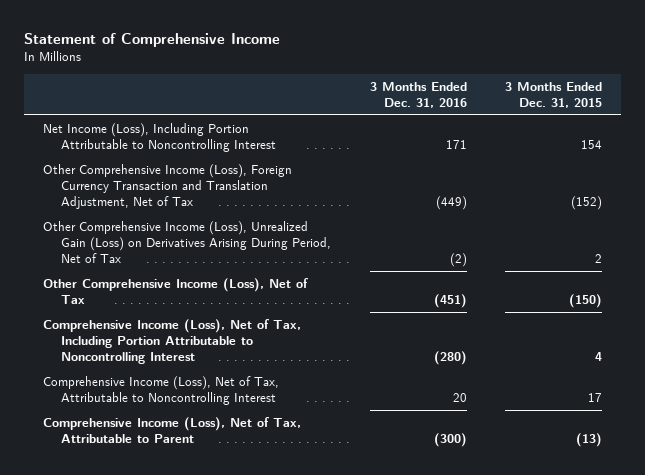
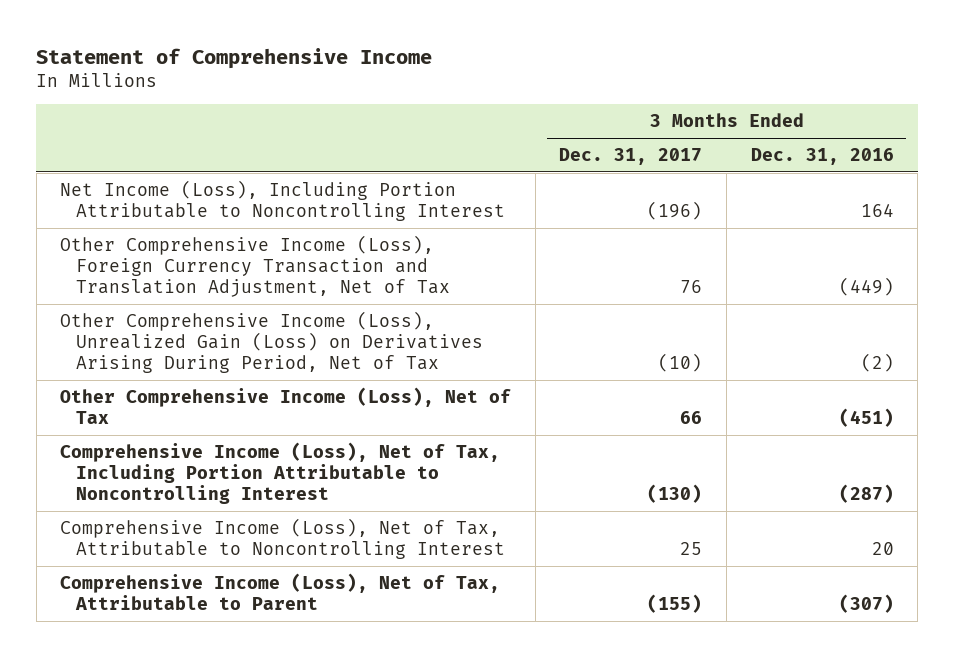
- | 3 Months Ended Dec. 31, 2016 | 3 Months Ended Dec. 31, 2015
+ | 3 Months Ended Dec. 31, 2017 | 3 Months Ended Dec. 31, 2016
- Net Income (Loss), Including Portion Attributable to Noncontrolling Interest | 171 | 154
+ Net Income (Loss), Including Portion Attributable to Noncontrolling Interest | (196) | 164
- Comprehensive Income (Loss), Net of Tax, Including Portion Attributable to Noncontrolling Interest | (280) | 4
+ Comprehensive Income (Loss), Net of Tax, Including Portion Attributable to Noncontrolling Interest | (130) | (287)
- Comprehensive Income (Loss), Net of Tax, Attributable to Parent | (300) | (13)
+ Comprehensive Income (Loss), Net of Tax, Attributable to Parent | (155) | (307)

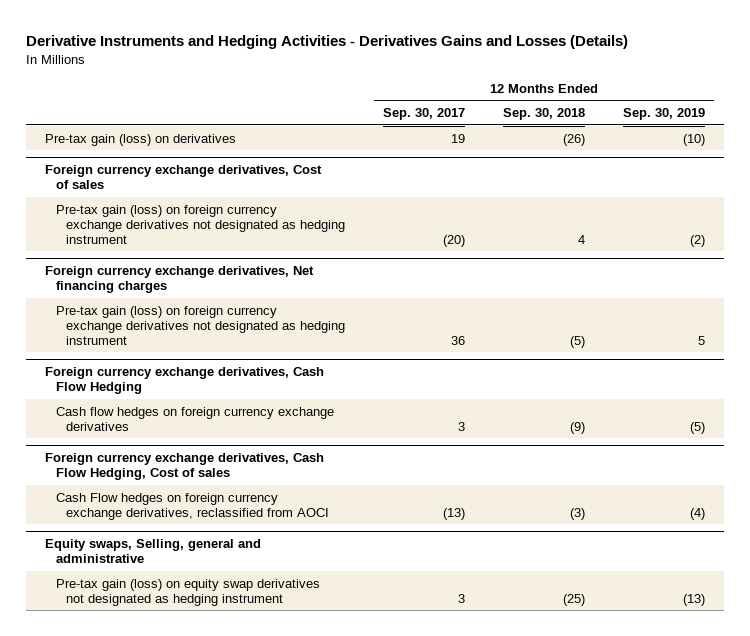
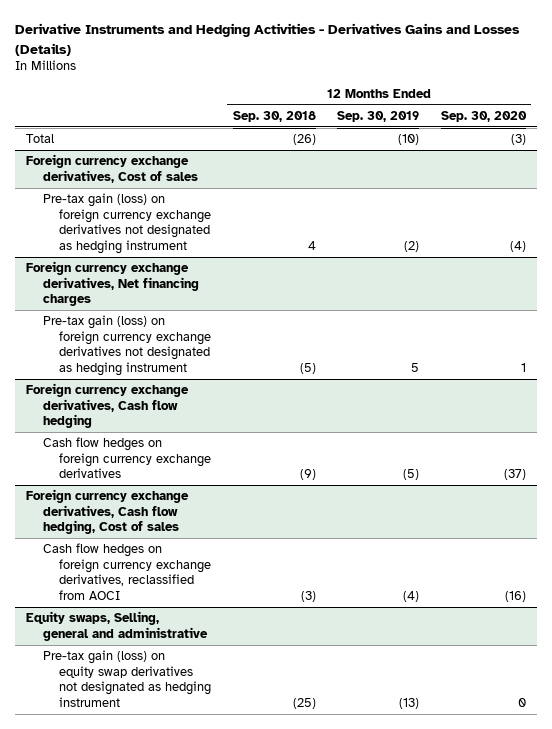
- | 12 Months Ended Sep. 30, 2017 | 12 Months Ended Sep. 30, 2018 | 12 Months Ended Sep. 30, 2019
+ | 12 Months Ended Sep. 30, 2018 | 12 Months Ended Sep. 30, 2019 | 12 Months Ended Sep. 30, 2020
- Pre-tax gain (loss) on derivatives | 19 | (26) | (10)
+ Total | (26) | (10) | (3)
- Foreign currency exchange derivatives, Cash Flow Hedging
+ Foreign currency exchange derivatives, Cash flow hedging
- Foreign currency exchange derivatives, Cash Flow Hedging, Cost of sales
- Cash Flow hedges on foreign currency exchange derivatives, reclassified from AOCI | (13) | (3) | (4)
+ Foreign currency exchange derivatives, Cash flow hedging, Cost of sales
+ Cash flow hedges on foreign currency exchange derivatives, reclassified from AOCI | (3) | (4) | (16)

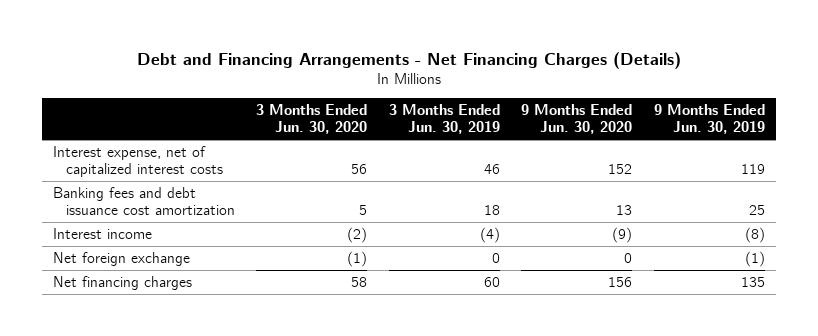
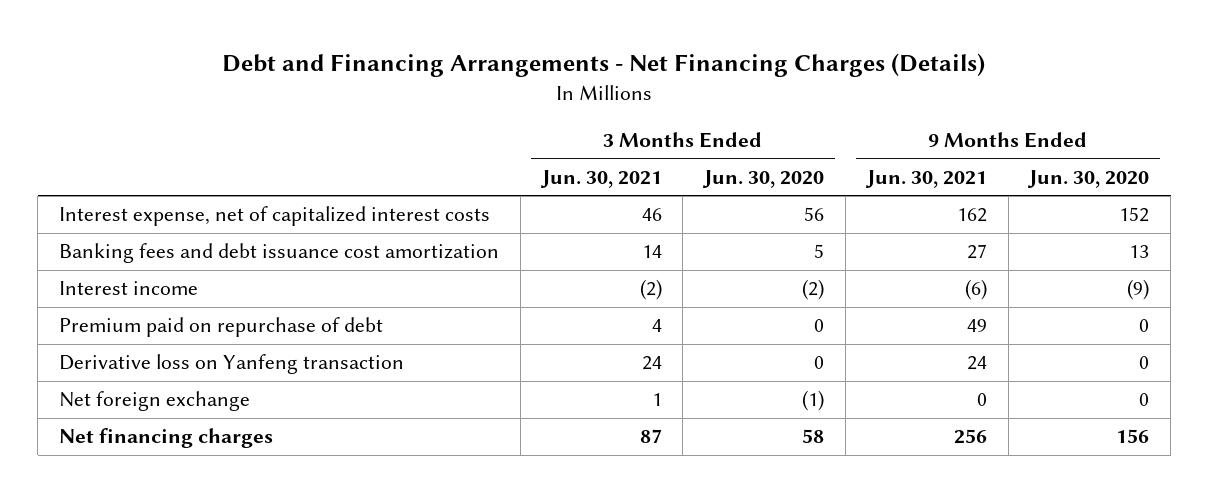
- | 3 Months Ended Jun. 30, 2020 | 3 Months Ended Jun. 30, 2019 | 9 Months Ended Jun. 30, 2020 | 9 Months Ended Jun. 30, 2019
+ | 3 Months Ended Jun. 30, 2021 | 3 Months Ended Jun. 30, 2020 | 9 Months Ended Jun. 30, 2021 | 9 Months Ended Jun. 30, 2020
+ Premium paid on repurchase of debt | 4 | 0 | 49 | 0
+ Derivative loss on Yanfeng transaction | 24 | 0 | 24 | 0

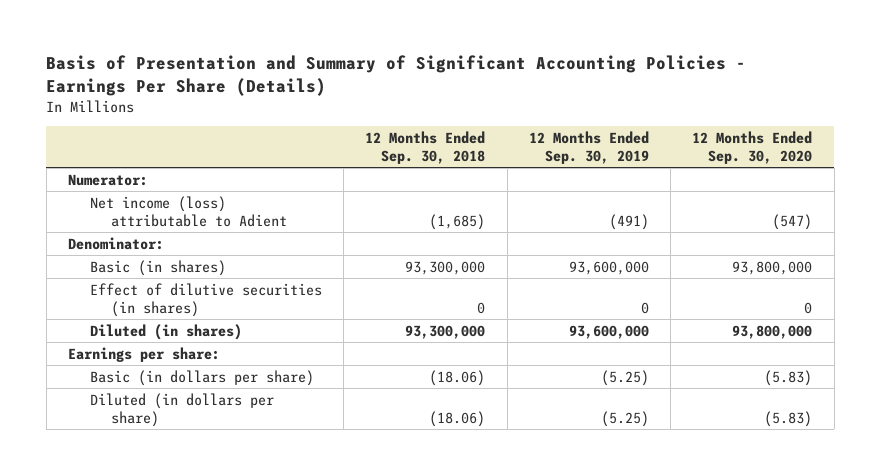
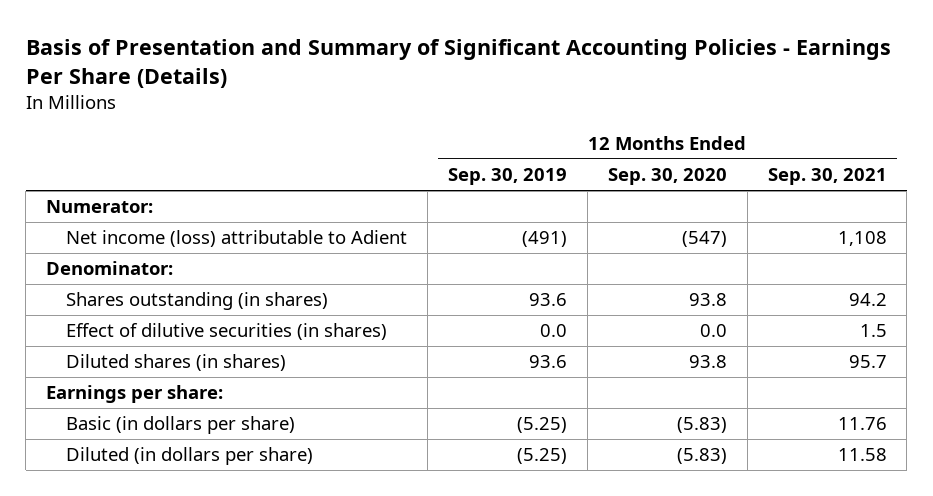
- | 12 Months Ended Sep. 30, 2018 | 12 Months Ended Sep. 30, 2019 | 12 Months Ended Sep. 30, 2020
+ | 12 Months Ended Sep. 30, 2019 | 12 Months Ended Sep. 30, 2020 | 12 Months Ended Sep. 30, 2021
- Basic (in shares) | 93,300,000 | 93,600,000 | 93,800,000
- Effect of dilutive securities (in shares) | 0 | 0 | 0
- Diluted (in shares) | 93,300,000 | 93,600,000 | 93,800,000
+ Shares outstanding (in shares) | 93.6 | 93.8 | 94.2
+ Effect of dilutive securities (in shares) | 0.0 | 0.0 | 1.5
+ Diluted shares (in shares) | 93.6 | 93.8 | 95.7

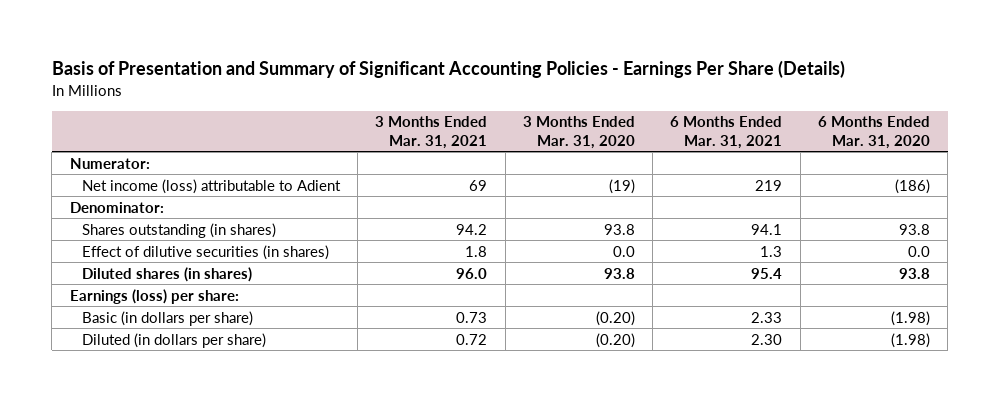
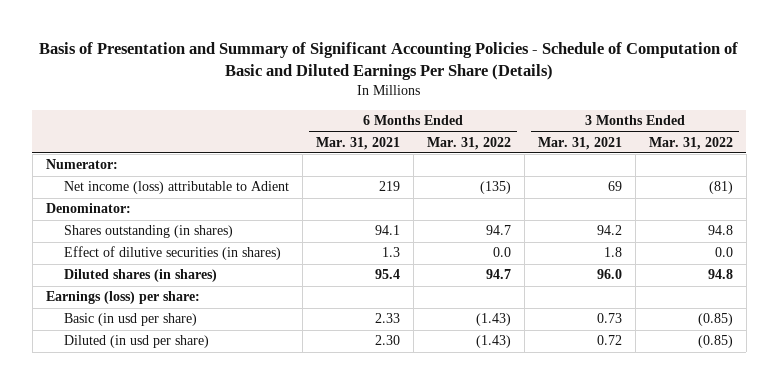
- Basis of Presentation and Summary of Significant Accounting Policies - Earnings Per Share (Details)
+ Basis of Presentation and Summary of Significant Accounting Policies - Schedule of Computation of Basic and Diluted Earnings Per Share (Details)
- | 3 Months Ended Mar. 31, 2021 | 3 Months Ended Mar. 31, 2020 | 6 Months Ended Mar. 31, 2021 | 6 Months Ended Mar. 31, 2020
+ | 6 Months Ended Mar. 31, 2021 | 6 Months Ended Mar. 31, 2022 | 3 Months Ended Mar. 31, 2021 | 3 Months Ended Mar. 31, 2022
- Basic (in dollars per share) | 0.73 | (0.20) | 2.33 | (1.98)
- Diluted (in dollars per share) | 0.72 | (0.20) | 2.30 | (1.98)
+ Basic (in usd per share) | 2.33 | (1.43) | 0.73 | (0.85)
+ Diluted (in usd per share) | 2.30 | (1.43) | 0.72 | (0.85)

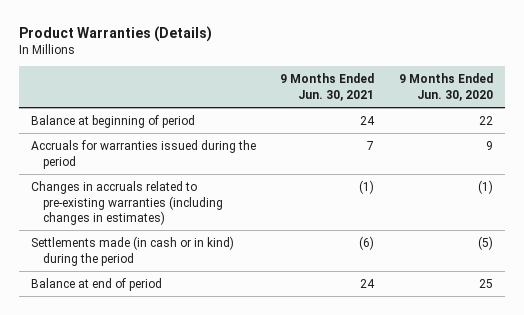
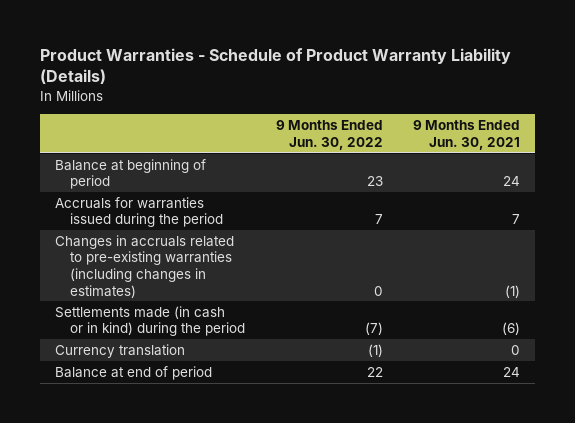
- Product Warranties (Details)
+ Product Warranties - Schedule of Product Warranty Liability (Details)
- | 9 Months Ended Jun. 30, 2021 | 9 Months Ended Jun. 30, 2020
+ | 9 Months Ended Jun. 30, 2022 | 9 Months Ended Jun. 30, 2021
+ Currency translation | (1) | 0

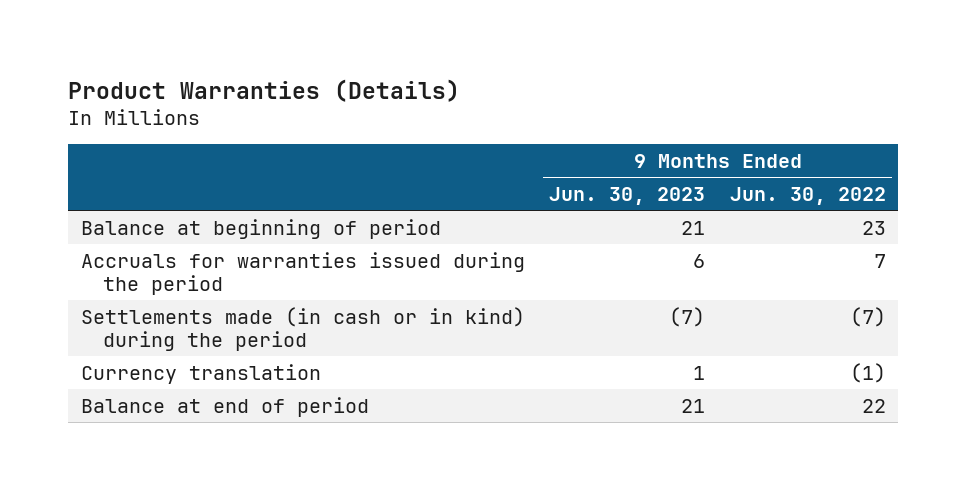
- Product Warranties - Schedule of Product Warranty Liability (Details)
+ Product Warranties (Details)
- | 9 Months Ended Jun. 30, 2022 | 9 Months Ended Jun. 30, 2021
+ | 9 Months Ended Jun. 30, 2023 | 9 Months Ended Jun. 30, 2022
- Changes in accruals related to pre-existing warranties (including changes in estimates) | 0 | (1)

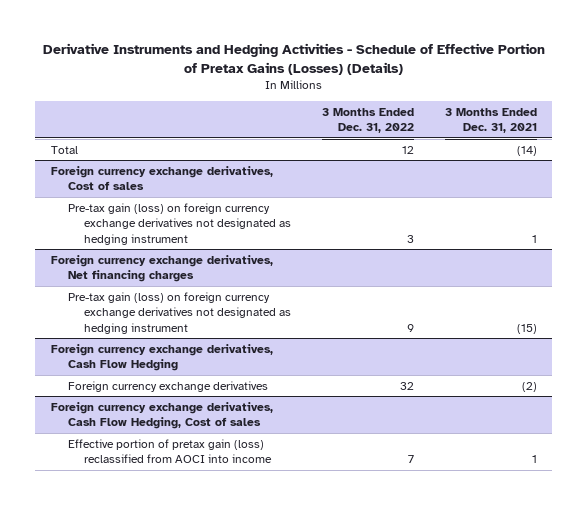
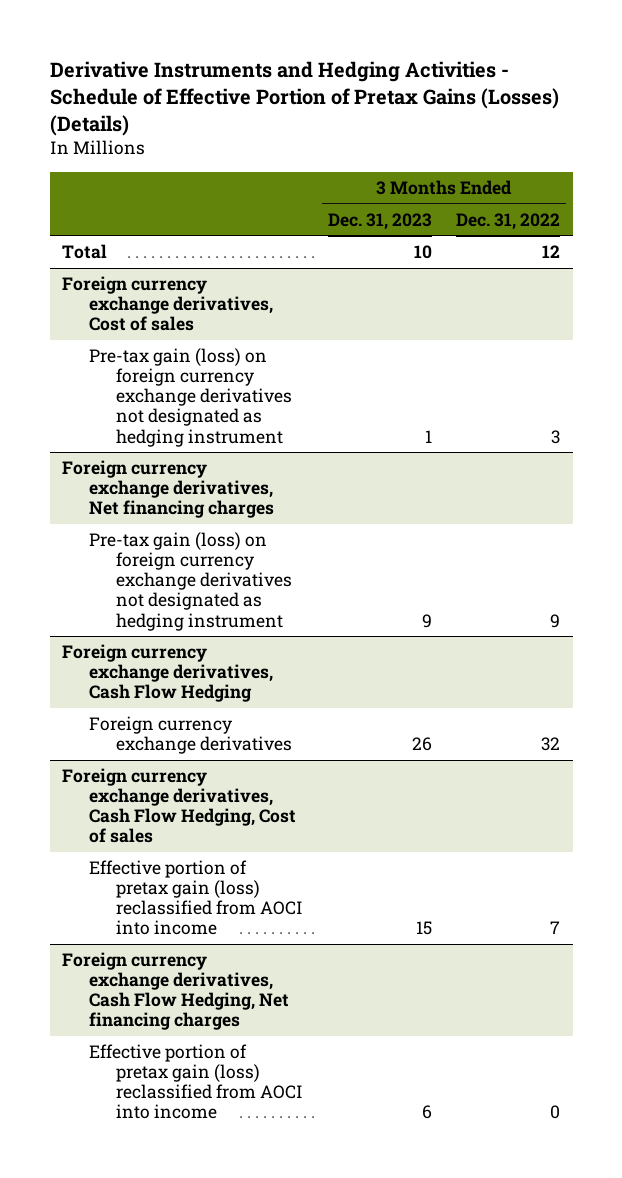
- | 3 Months Ended Dec. 31, 2022 | 3 Months Ended Dec. 31, 2021
+ | 3 Months Ended Dec. 31, 2023 | 3 Months Ended Dec. 31, 2022
+ Foreign currency exchange derivatives, Cash Flow Hedging, Net financing charges
+ Effective portion of pretax gain (loss) reclassified from AOCI into income | 6 | 0

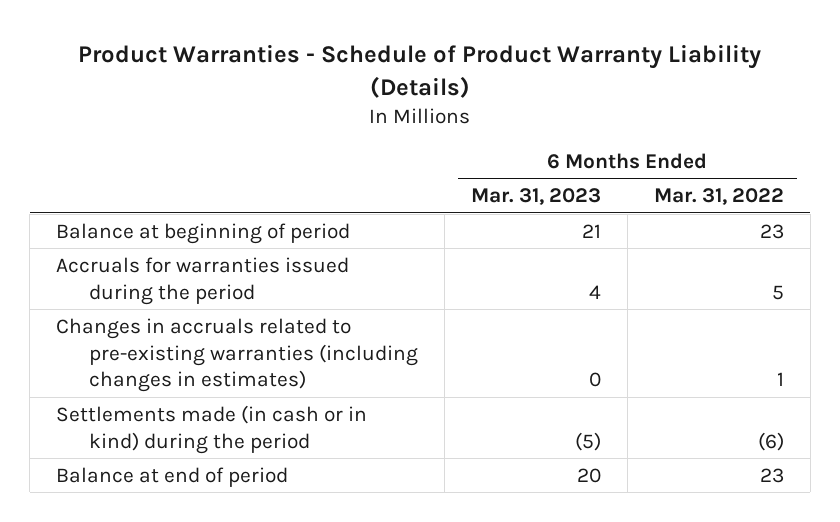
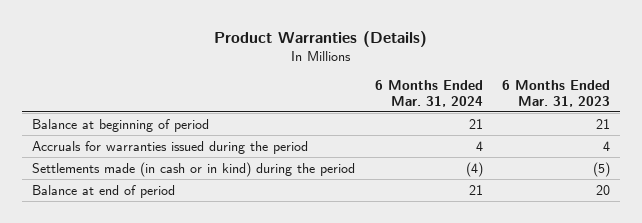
- Product Warranties - Schedule of Product Warranty Liability (Details)
+ Product Warranties (Details)
- | 6 Months Ended Mar. 31, 2023 | 6 Months Ended Mar. 31, 2022
+ | 6 Months Ended Mar. 31, 2024 | 6 Months Ended Mar. 31, 2023
- Changes in accruals related to pre-existing warranties (including changes in estimates) | 0 | 1

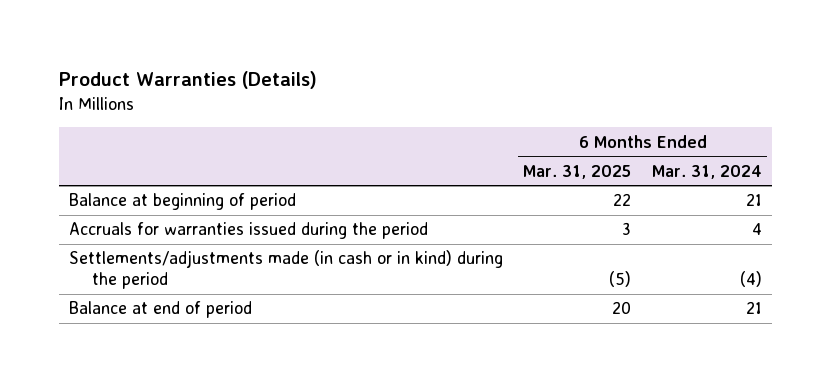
- | 6 Months Ended Mar. 31, 2024 | 6 Months Ended Mar. 31, 2023
+ | 6 Months Ended Mar. 31, 2025 | 6 Months Ended Mar. 31, 2024
- Settlements made (in cash or in kind) during the period | (4) | (5)
+ Settlements/adjustments made (in cash or in kind) during the period | (5) | (4)

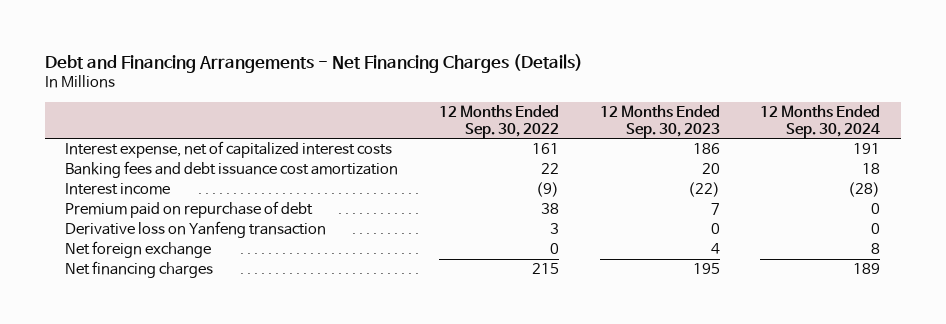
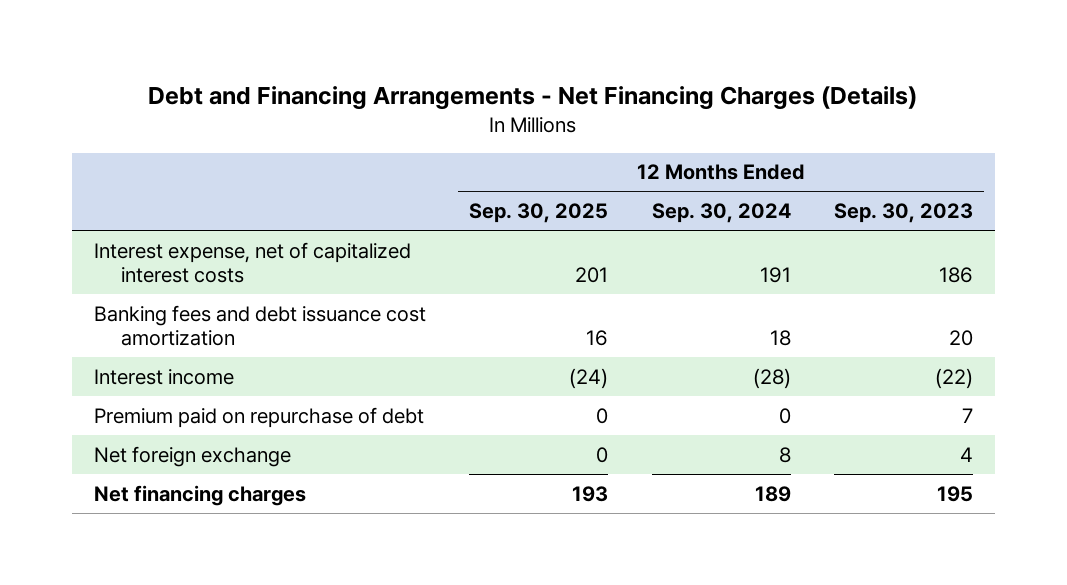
- | 12 Months Ended Sep. 30, 2022 | 12 Months Ended Sep. 30, 2023 | 12 Months Ended Sep. 30, 2024
+ | 12 Months Ended Sep. 30, 2025 | 12 Months Ended Sep. 30, 2024 | 12 Months Ended Sep. 30, 2023
- Derivative loss on Yanfeng transaction | 3 | 0 | 0

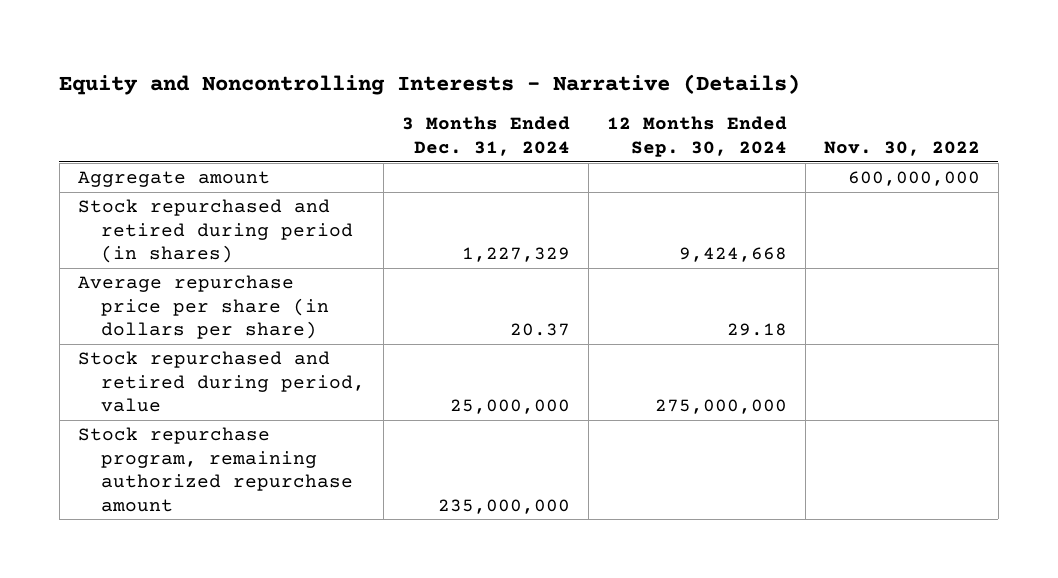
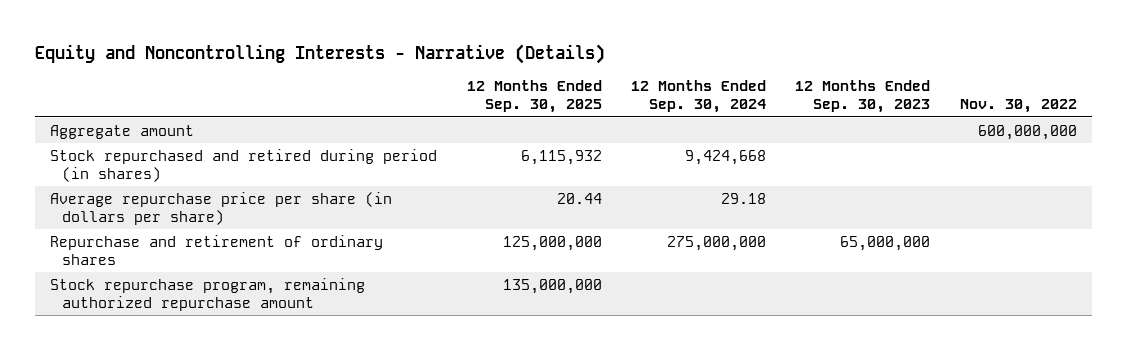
- | 3 Months Ended Dec. 31, 2024 | 12 Months Ended Sep. 30, 2024 | Nov. 30, 2022
+ | 12 Months Ended Sep. 30, 2025 | 12 Months Ended Sep. 30, 2024 | 12 Months Ended Sep. 30, 2023 | Nov. 30, 2022
- Stock repurchased and retired during period, value | 25,000,000 | 275,000,000 |
+ Repurchase and retirement of ordinary shares | 125,000,000 | 275,000,000 | 65,000,000 |

